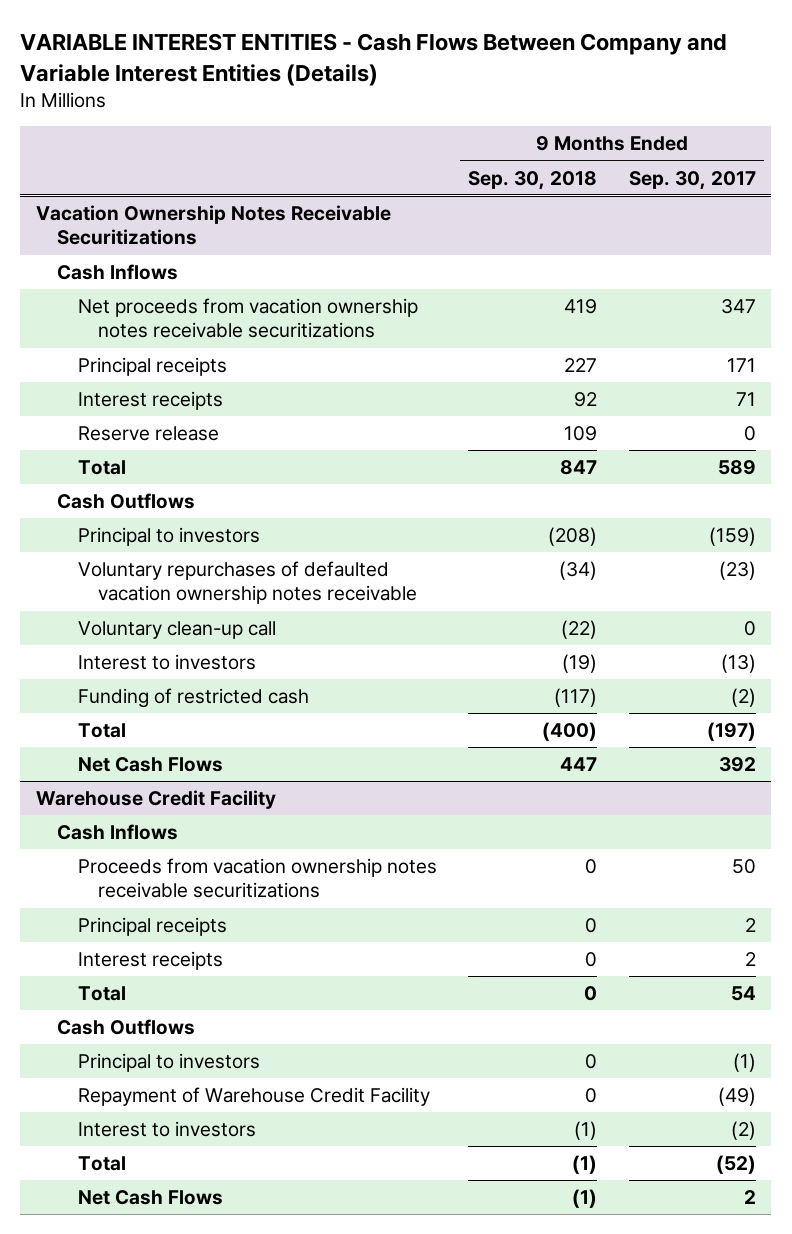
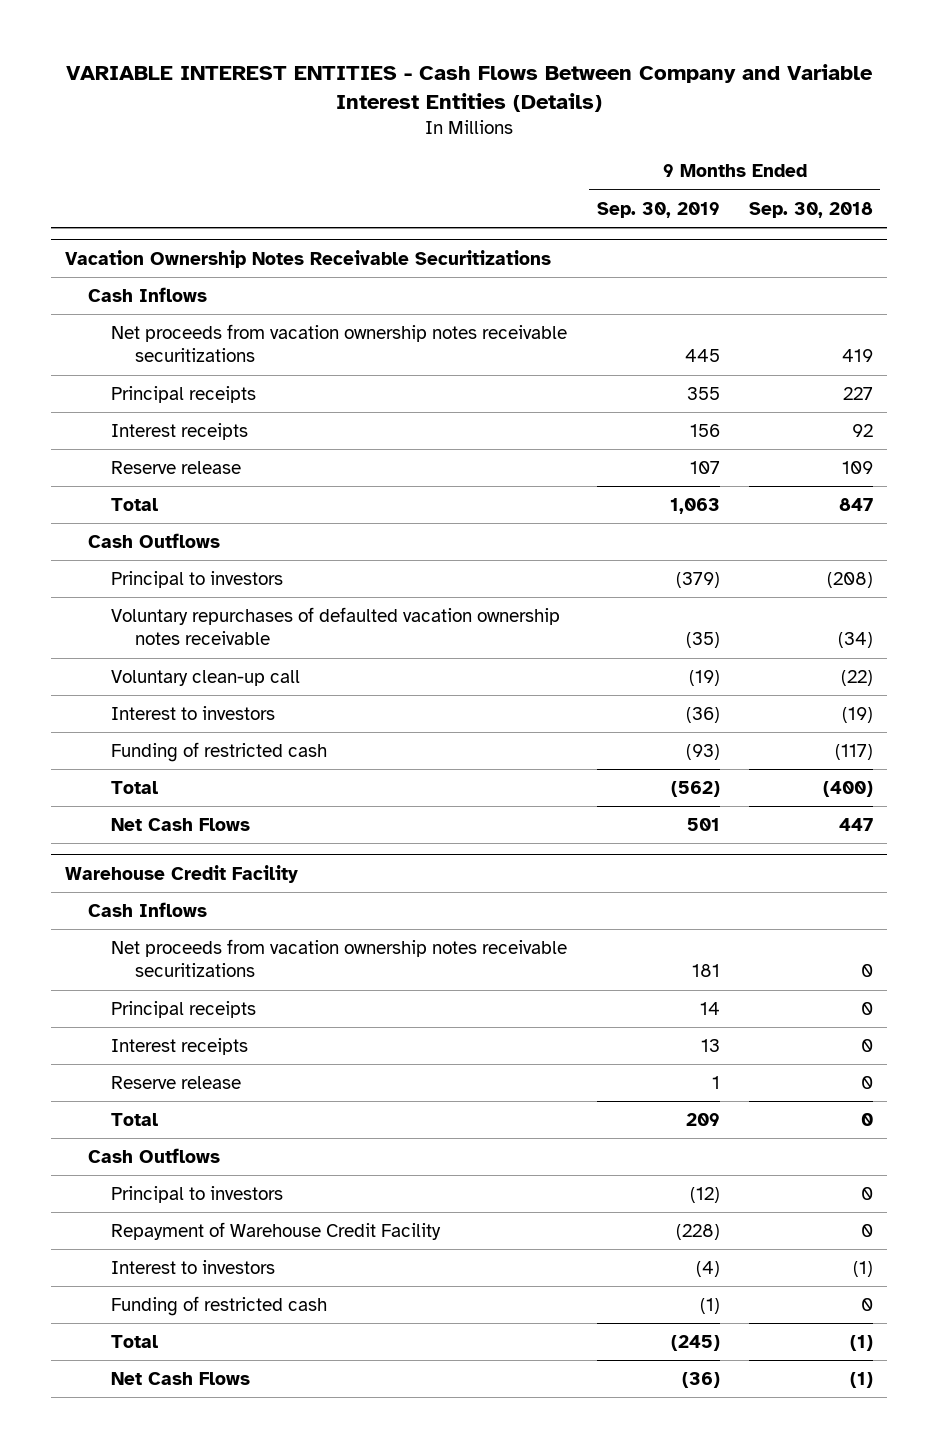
- | 9 Months Ended Sep. 30, 2018 | 9 Months Ended Sep. 30, 2017
+ | 9 Months Ended Sep. 30, 2019 | 9 Months Ended Sep. 30, 2018
@ Warehouse Credit Facility
- Proceeds from vacation ownership notes receivable securitizations | 0 | 50
+ Net proceeds from vacation ownership notes receivable securitizations | 181 | 0
+ Reserve release | 1 | 0
+ Funding of restricted cash | (1) | 0

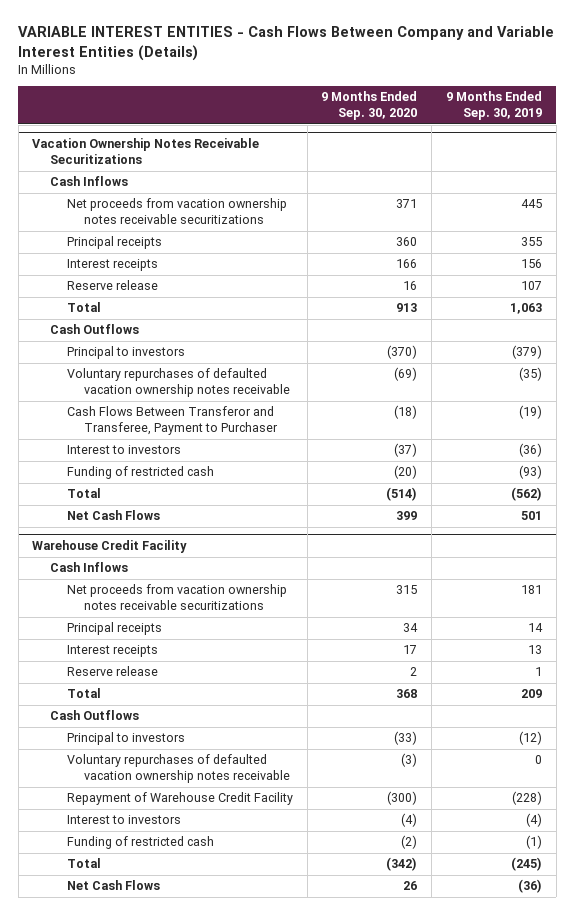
- | 9 Months Ended Sep. 30, 2019 | 9 Months Ended Sep. 30, 2018
+ | 9 Months Ended Sep. 30, 2020 | 9 Months Ended Sep. 30, 2019
@ Vacation Ownership Notes Receivable Securitizations
- Voluntary clean-up call | (19) | (22)
+ Cash Flows Between Transferor and Transferee, Payment to Purchaser | (18) | (19)
@ Warehouse Credit Facility
+ Voluntary repurchases of defaulted vacation ownership notes receivable | (3) | 0

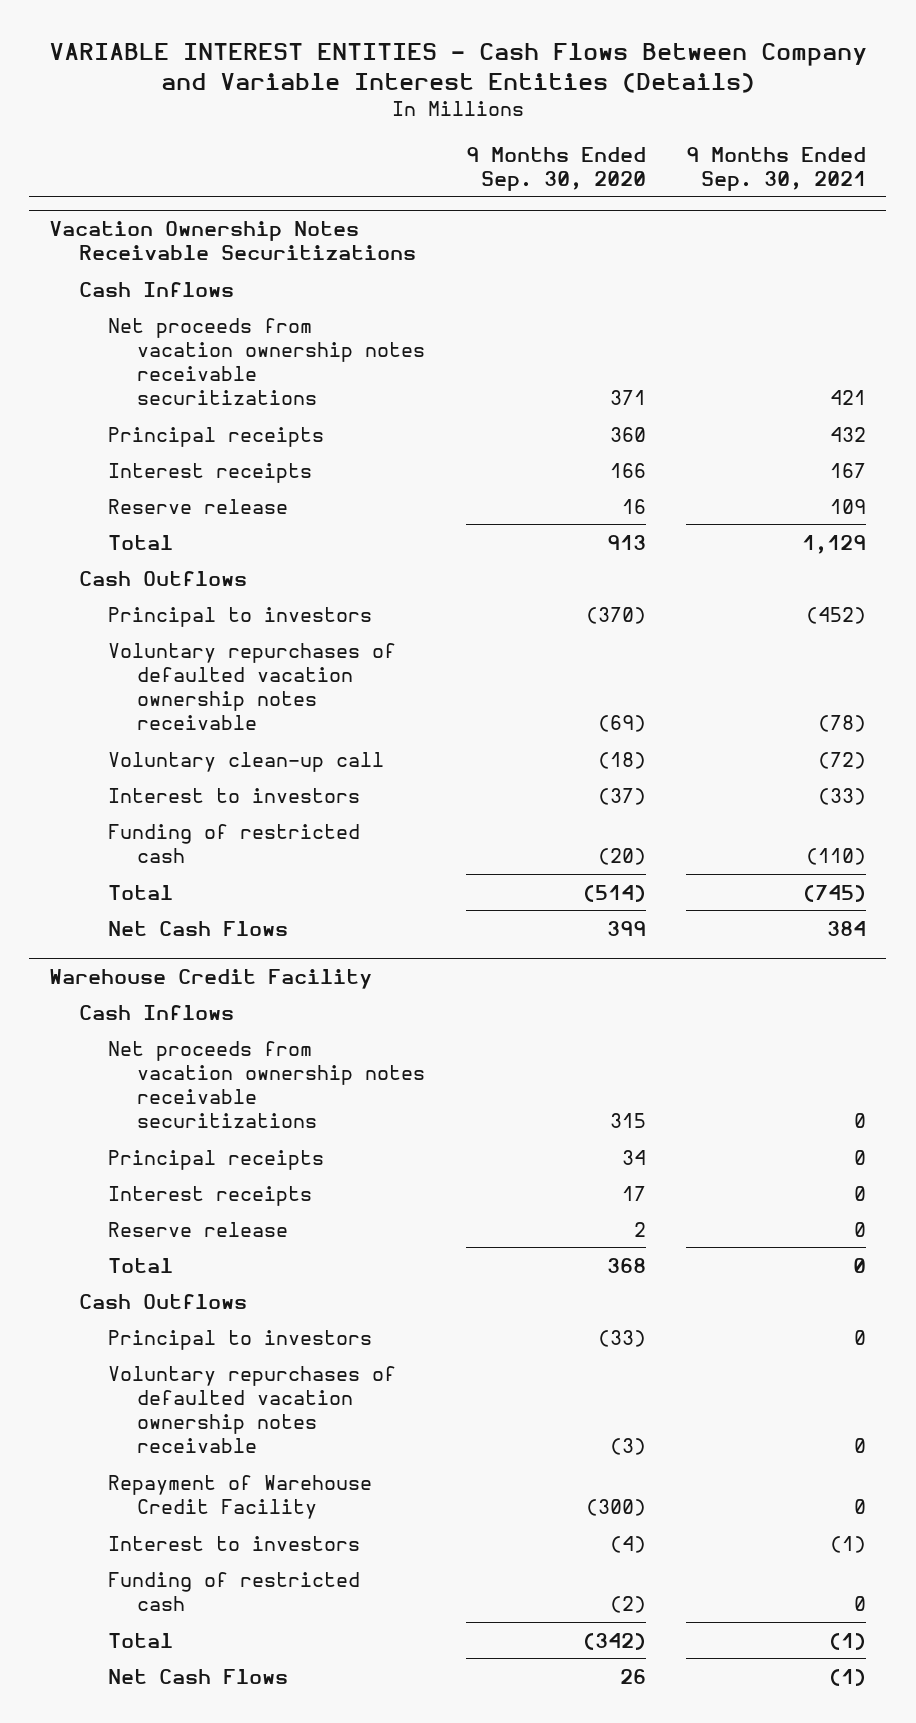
- | 9 Months Ended Sep. 30, 2020 | 9 Months Ended Sep. 30, 2019
+ | 9 Months Ended Sep. 30, 2020 | 9 Months Ended Sep. 30, 2021
@ Vacation Ownership Notes Receivable Securitizations
- Cash Flows Between Transferor and Transferee, Payment to Purchaser | (18) | (19)
+ Voluntary clean-up call | (18) | (72)

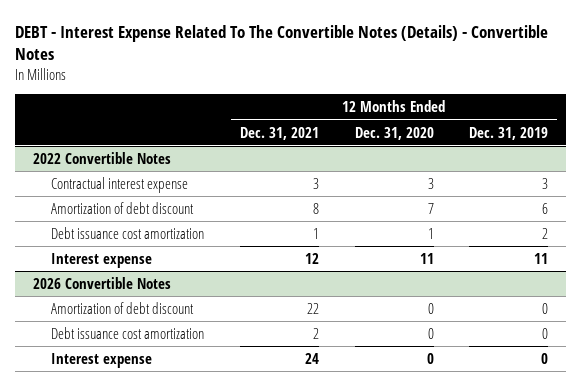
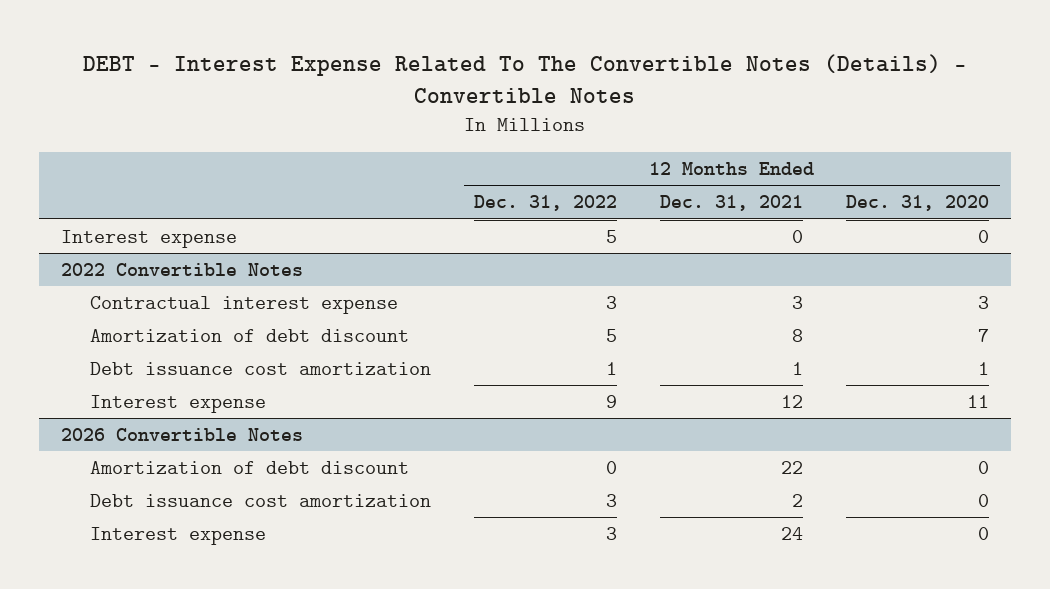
- | 12 Months Ended Dec. 31, 2021 | 12 Months Ended Dec. 31, 2020 | 12 Months Ended Dec. 31, 2019
+ | 12 Months Ended Dec. 31, 2022 | 12 Months Ended Dec. 31, 2021 | 12 Months Ended Dec. 31, 2020
+ Interest expense | 5 | 0 | 0

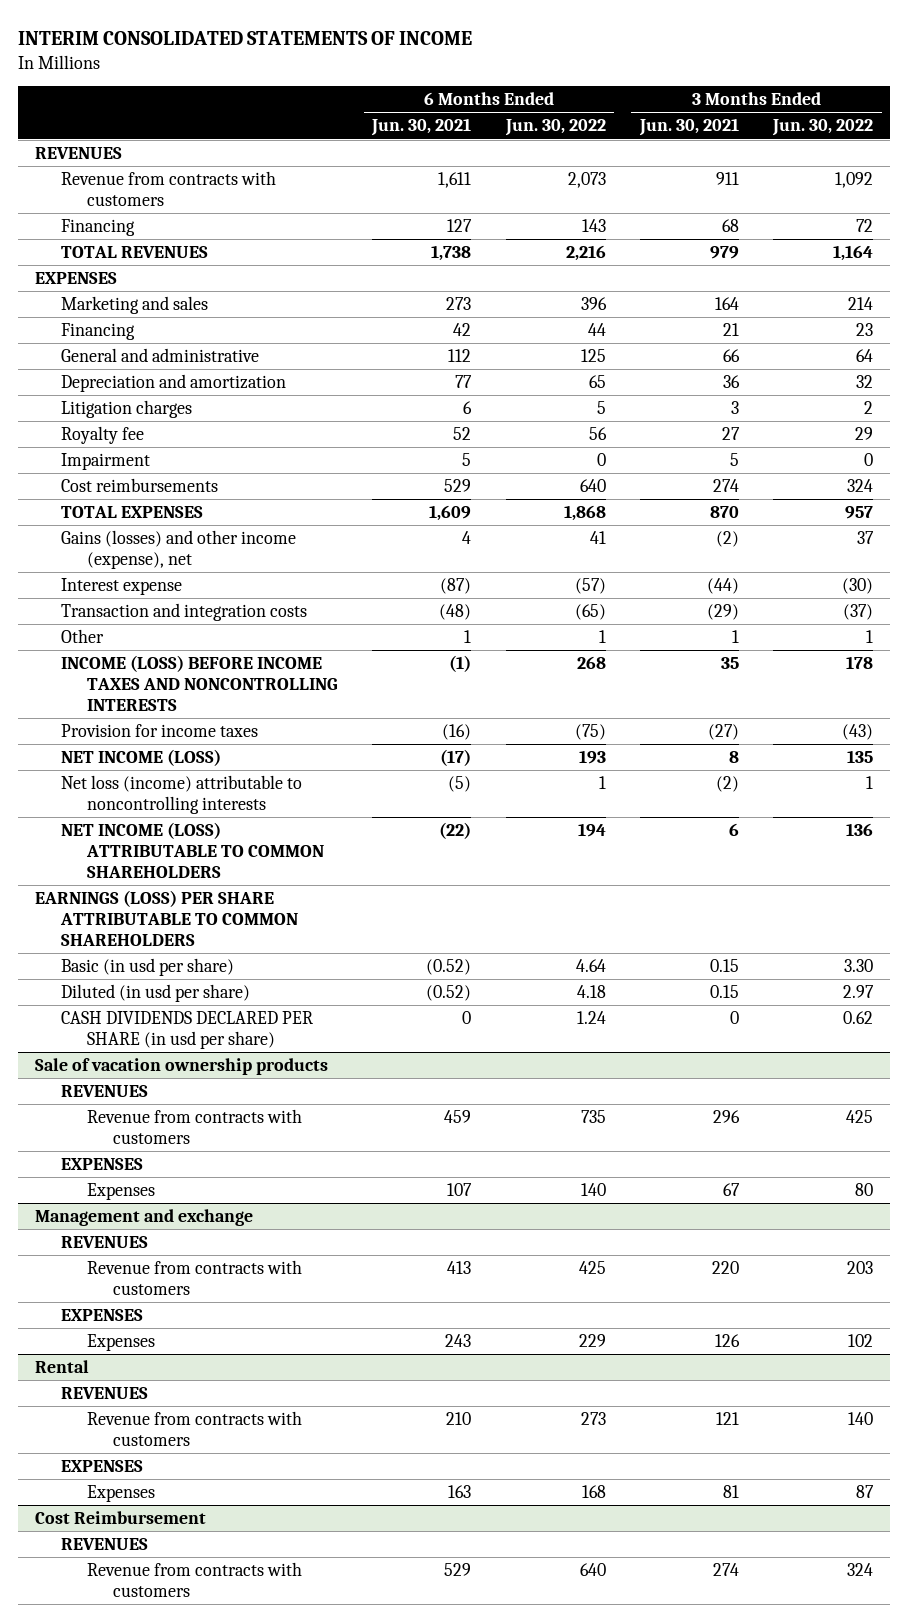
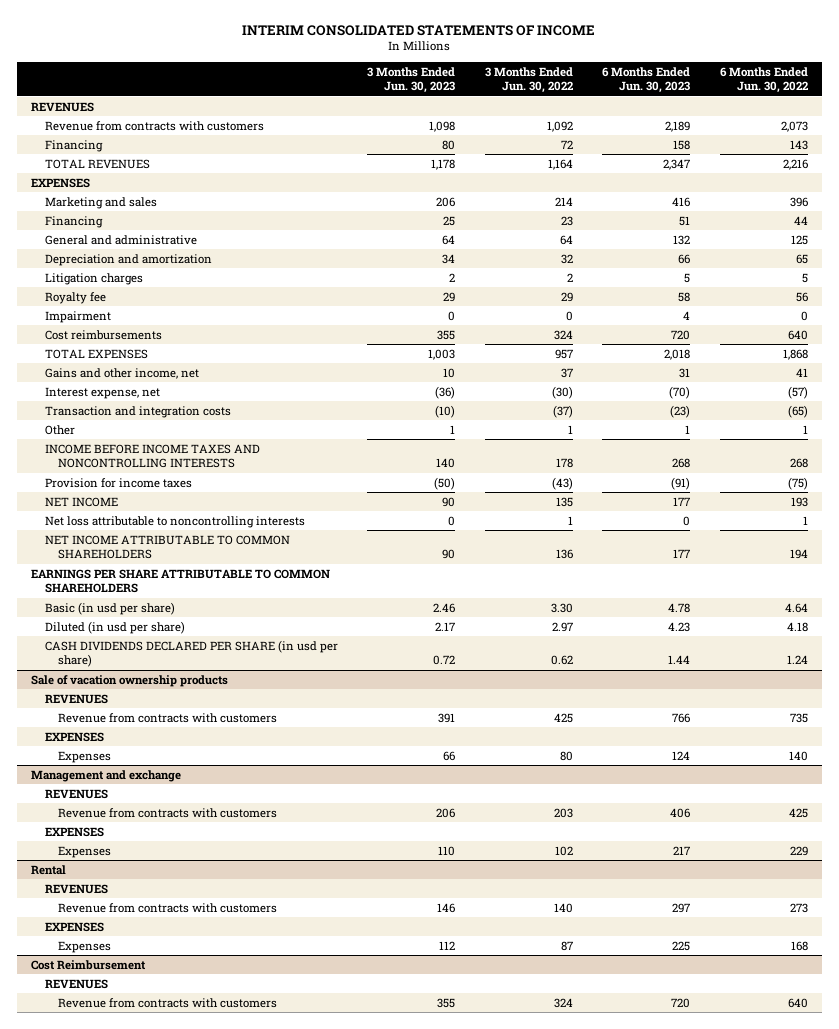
- | 6 Months Ended Jun. 30, 2021 | 6 Months Ended Jun. 30, 2022 | 3 Months Ended Jun. 30, 2021 | 3 Months Ended Jun. 30, 2022
+ | 3 Months Ended Jun. 30, 2023 | 3 Months Ended Jun. 30, 2022 | 6 Months Ended Jun. 30, 2023 | 6 Months Ended Jun. 30, 2022
- Gains (losses) and other income (expense), net | 4 | 41 | (2) | 37
- Interest expense | (87) | (57) | (44) | (30)
+ Gains and other income, net | 10 | 37 | 31 | 41
+ Interest expense, net | (36) | (30) | (70) | (57)
- INCOME (LOSS) BEFORE INCOME TAXES AND NONCONTROLLING INTERESTS | (1) | 268 | 35 | 178
+ INCOME BEFORE INCOME TAXES AND NONCONTROLLING INTERESTS | 140 | 178 | 268 | 268
- NET INCOME (LOSS) | (17) | 193 | 8 | 135
- Net loss (income) attributable to noncontrolling interests | (5) | 1 | (2) | 1
- NET INCOME (LOSS) ATTRIBUTABLE TO COMMON SHAREHOLDERS | (22) | 194 | 6 | 136
- EARNINGS (LOSS) PER SHARE ATTRIBUTABLE TO COMMON SHAREHOLDERS
+ NET INCOME | 90 | 135 | 177 | 193
+ Net loss attributable to noncontrolling interests | 0 | 1 | 0 | 1
+ NET INCOME ATTRIBUTABLE TO COMMON SHAREHOLDERS | 90 | 136 | 177 | 194
+ EARNINGS PER SHARE ATTRIBUTABLE TO COMMON SHAREHOLDERS

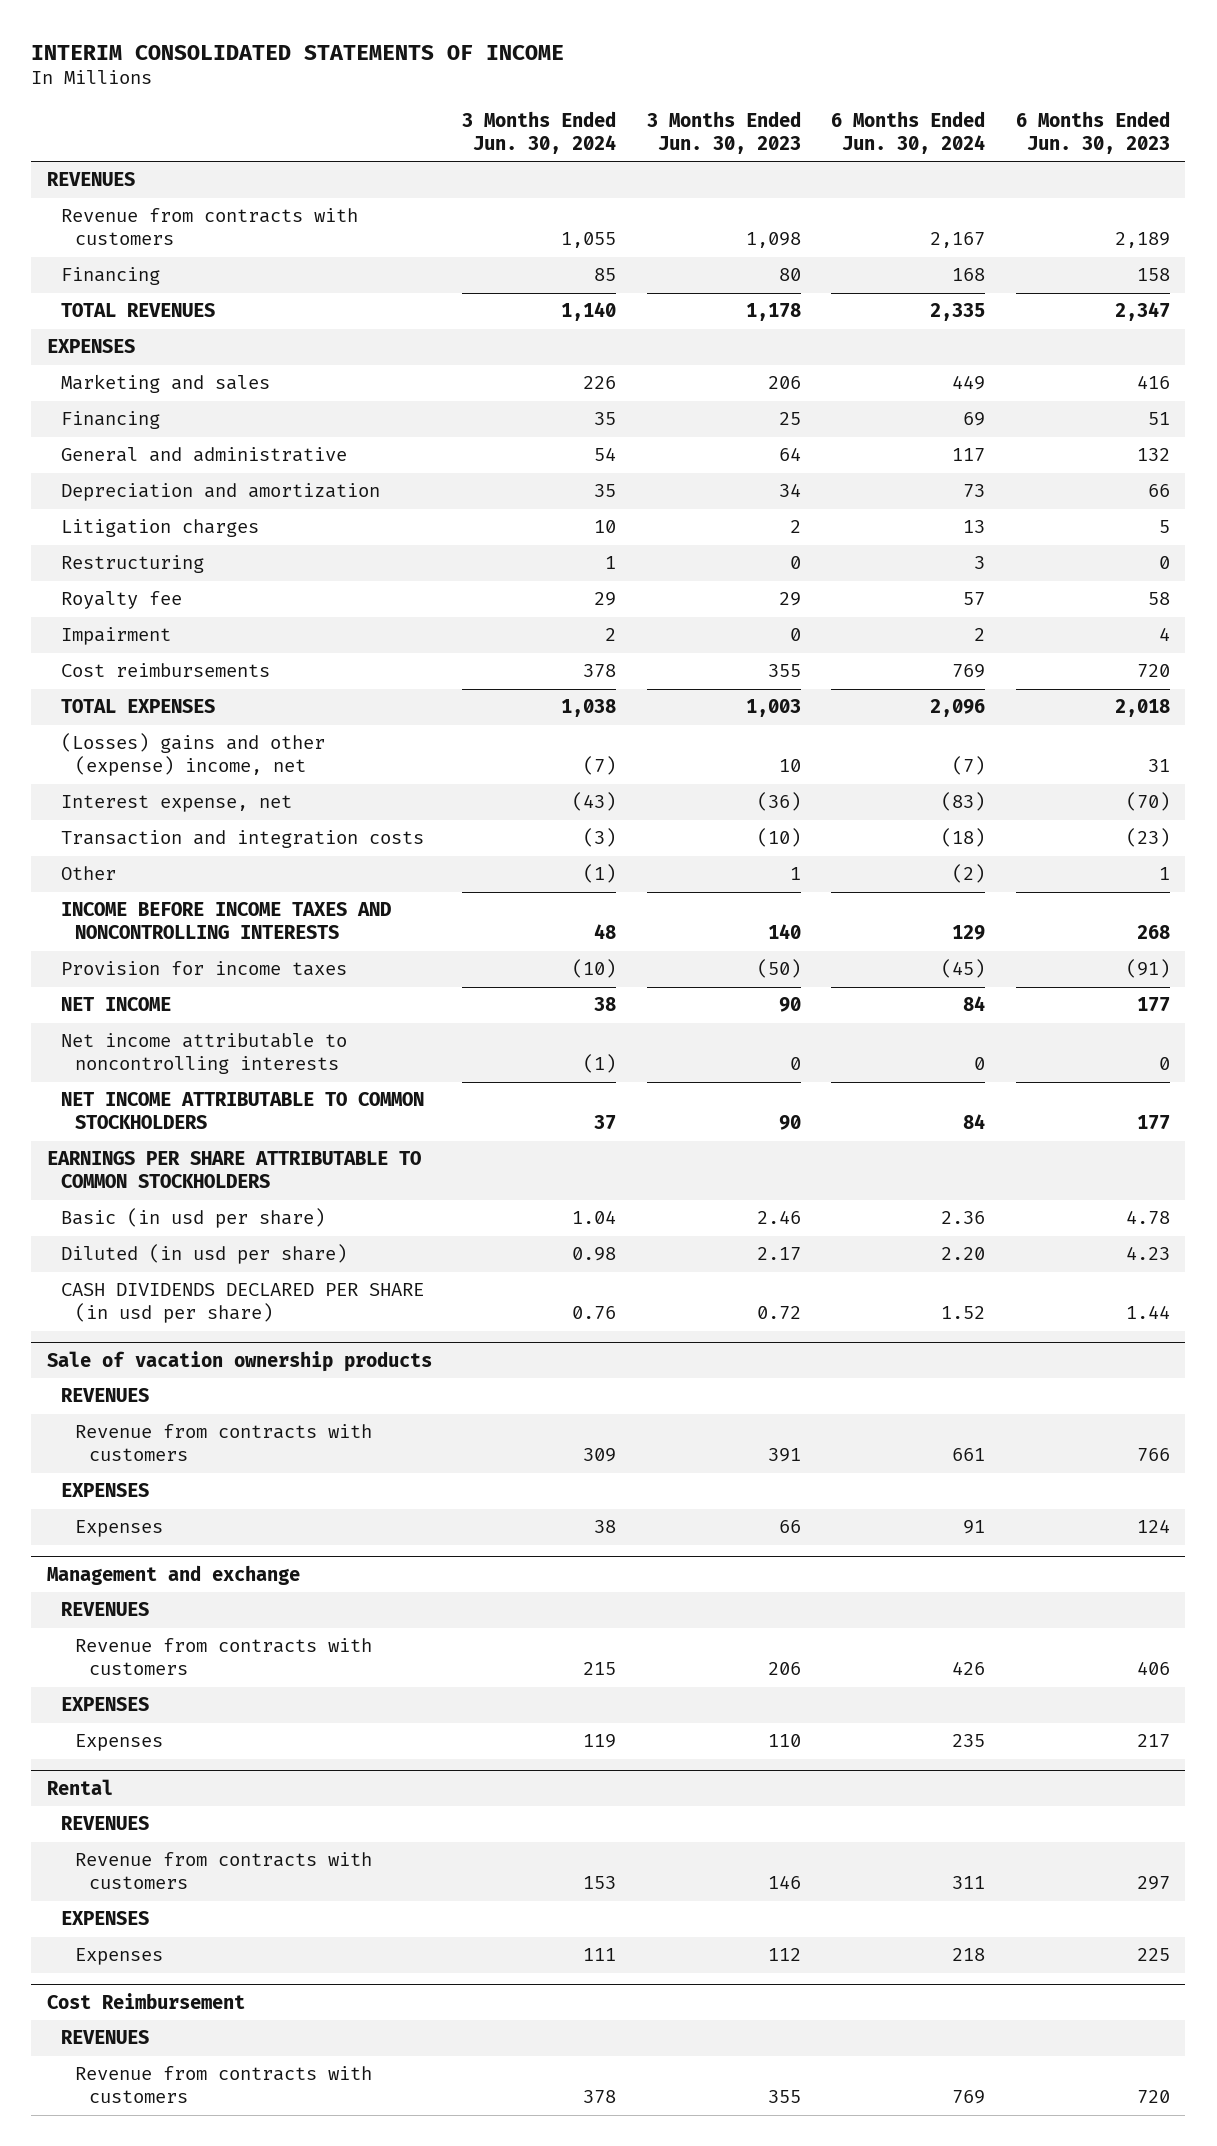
- | 3 Months Ended Jun. 30, 2023 | 3 Months Ended Jun. 30, 2022 | 6 Months Ended Jun. 30, 2023 | 6 Months Ended Jun. 30, 2022
+ | 3 Months Ended Jun. 30, 2024 | 3 Months Ended Jun. 30, 2023 | 6 Months Ended Jun. 30, 2024 | 6 Months Ended Jun. 30, 2023
+ Restructuring | 1 | 0 | 3 | 0
- Gains and other income, net | 10 | 37 | 31 | 41
+ (Losses) gains and other (expense) income, net | (7) | 10 | (7) | 31
- Net loss attributable to noncontrolling interests | 0 | 1 | 0 | 1
- NET INCOME ATTRIBUTABLE TO COMMON SHAREHOLDERS | 90 | 136 | 177 | 194
- EARNINGS PER SHARE ATTRIBUTABLE TO COMMON SHAREHOLDERS
+ Net income attributable to noncontrolling interests | (1) | 0 | 0 | 0
+ NET INCOME ATTRIBUTABLE TO COMMON STOCKHOLDERS | 37 | 90 | 84 | 177
+ EARNINGS PER SHARE ATTRIBUTABLE TO COMMON STOCKHOLDERS

